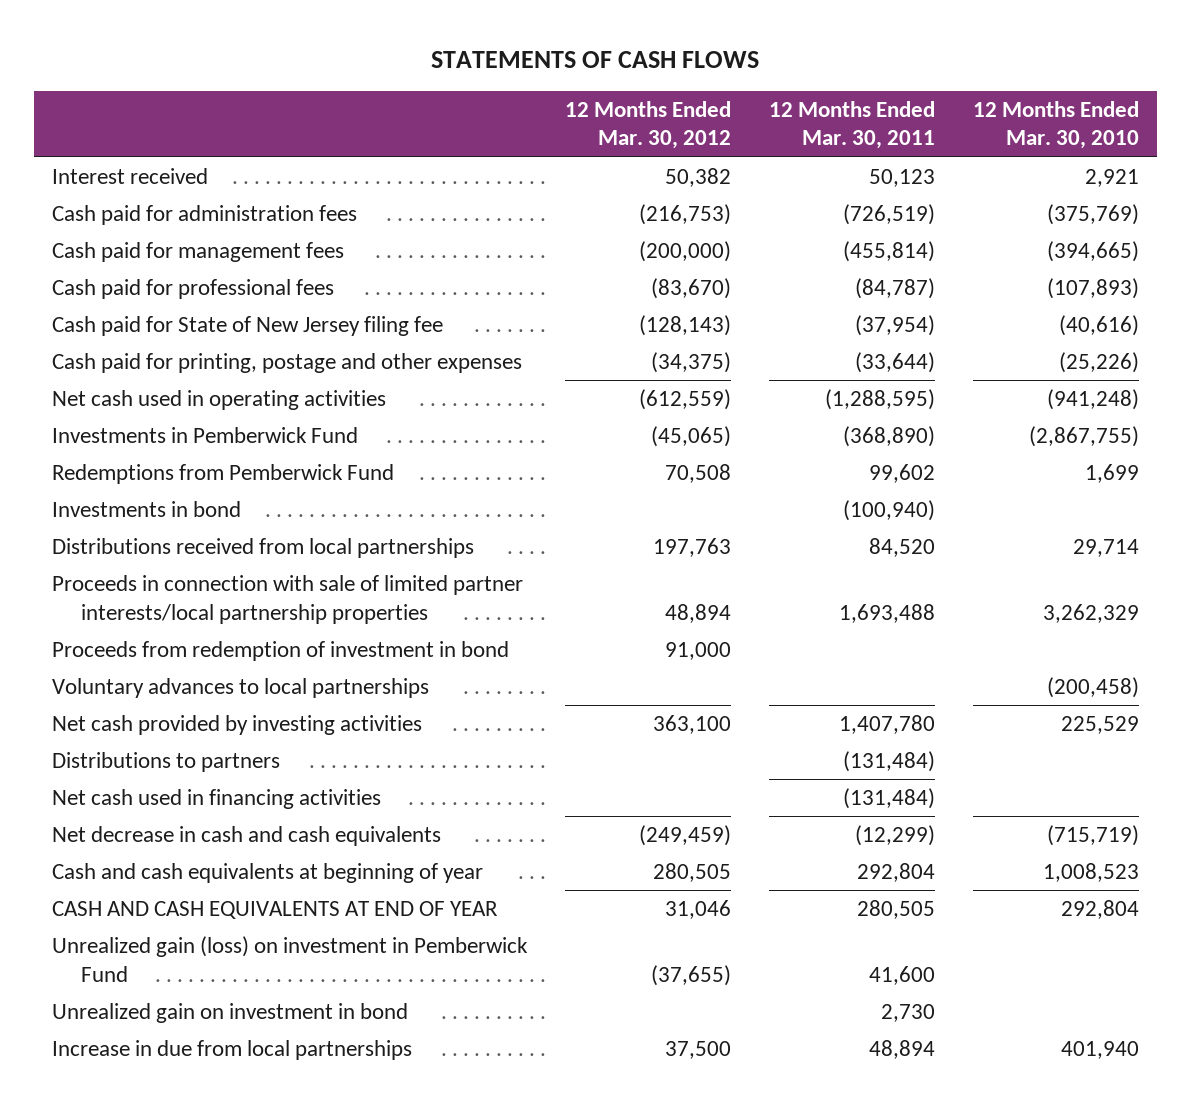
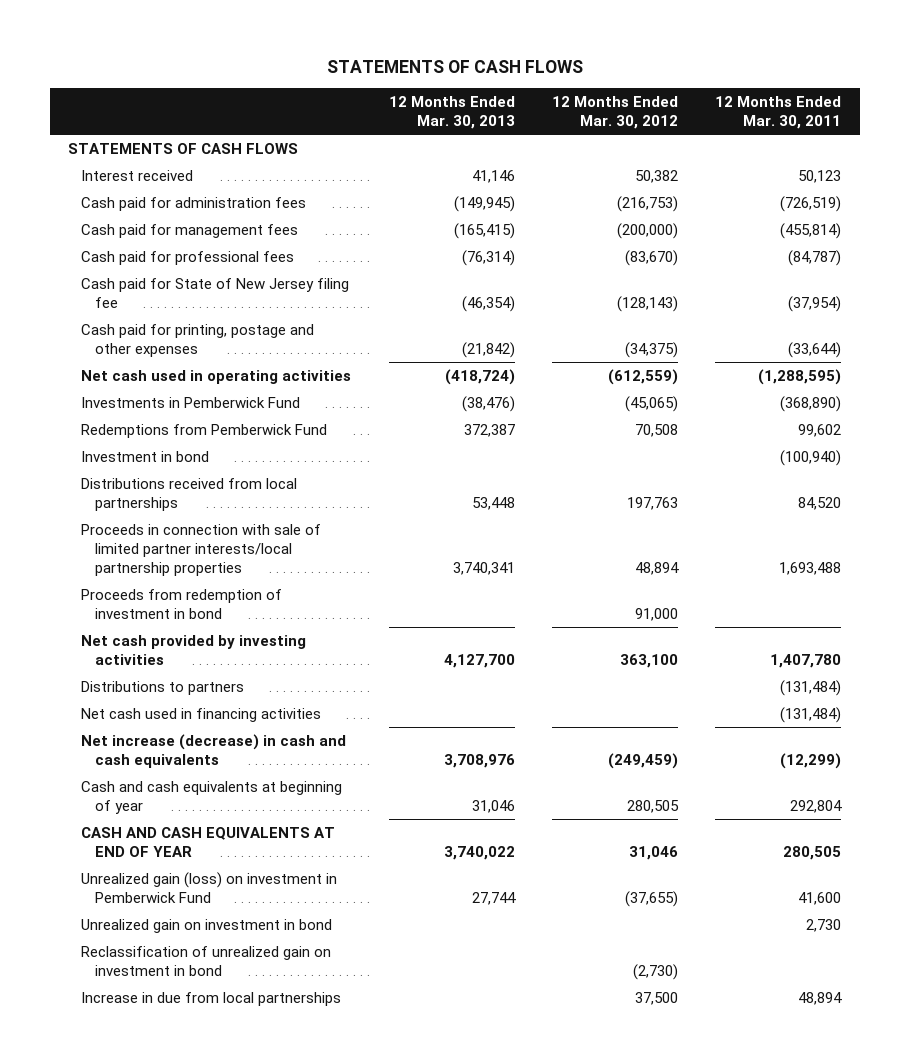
- | 12 Months Ended Mar. 30, 2012 | 12 Months Ended Mar. 30, 2011 | 12 Months Ended Mar. 30, 2010
+ | 12 Months Ended Mar. 30, 2013 | 12 Months Ended Mar. 30, 2012 | 12 Months Ended Mar. 30, 2011
+ STATEMENTS OF CASH FLOWS
- Investments in bond | | (100,940) |
+ Investment in bond | | | (100,940)
- Voluntary advances to local partnerships | | | (200,458)
- Net decrease in cash and cash equivalents | (249,459) | (12,299) | (715,719)
+ Net increase (decrease) in cash and cash equivalents | 3,708,976 | (249,459) | (12,299)
+ Reclassification of unrealized gain on investment in bond | | (2,730) |

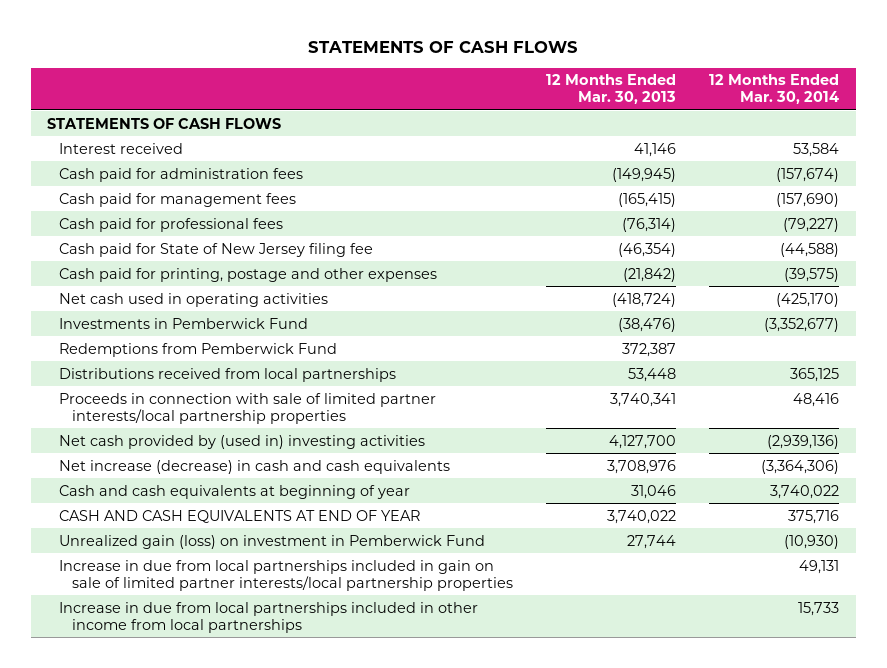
- | 12 Months Ended Mar. 30, 2013 | 12 Months Ended Mar. 30, 2012 | 12 Months Ended Mar. 30, 2011
+ | 12 Months Ended Mar. 30, 2013 | 12 Months Ended Mar. 30, 2014
- Investment in bond | | | (100,940)
- Proceeds from redemption of investment in bond | | 91,000 |
- Net cash provided by investing activities | 4,127,700 | 363,100 | 1,407,780
- Distributions to partners | | | (131,484)
- Net cash used in financing activities | | | (131,484)
+ Net cash provided by (used in) investing activities | 4,127,700 | (2,939,136)
- Unrealized gain on investment in bond | | | 2,730
- Reclassification of unrealized gain on investment in bond | | (2,730) |
- Increase in due from local partnerships | | 37,500 | 48,894
+ Increase in due from local partnerships included in gain on sale of limited partner interests/local partnership properties | | 49,131
+ Increase in due from local partnerships included in other income from local partnerships | | 15,733

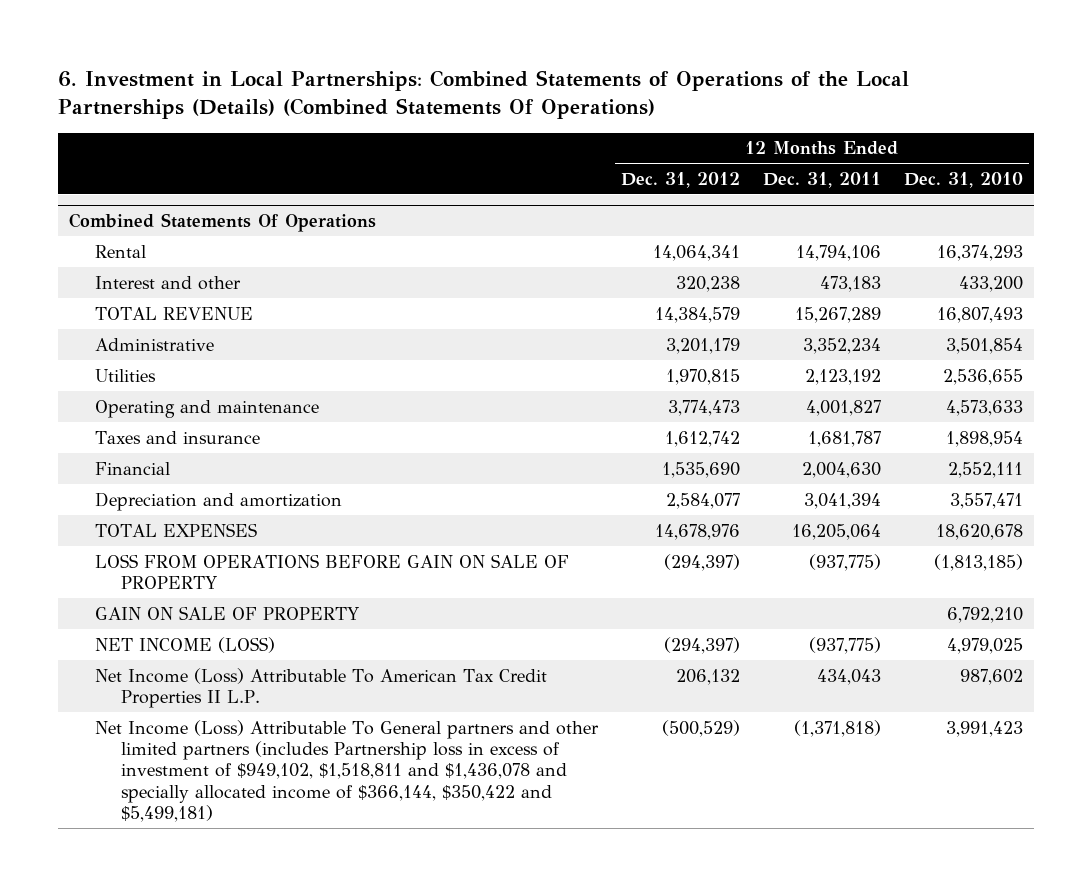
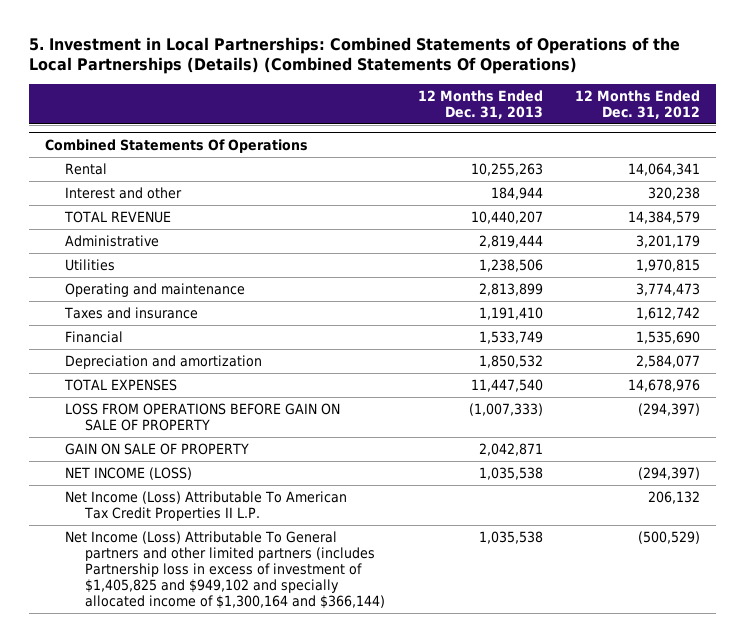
- 6. Investment in Local Partnerships: Combined Statements of Operations of the Local Partnerships (Details) (Combined Statements Of Operations)
+ 5. Investment in Local Partnerships: Combined Statements of Operations of the Local Partnerships (Details) (Combined Statements Of Operations)
- | 12 Months Ended Dec. 31, 2012 | 12 Months Ended Dec. 31, 2011 | 12 Months Ended Dec. 31, 2010
+ | 12 Months Ended Dec. 31, 2013 | 12 Months Ended Dec. 31, 2012
@ Combined Statements Of Operations
- Net Income (Loss) Attributable To General partners and other limited partners (includes Partnership loss in excess of investment of $949,102, $1,518,811 and $1,436,078 and specially allocated income of $366,144, $350,422 and $5,499,181) | (500,529) | (1,371,818) | 3,991,423
+ Net Income (Loss) Attributable To General partners and other limited partners (includes Partnership loss in excess of investment of $1,405,825 and $949,102 and specially allocated income of $1,300,164 and $366,144) | 1,035,538 | (500,529)

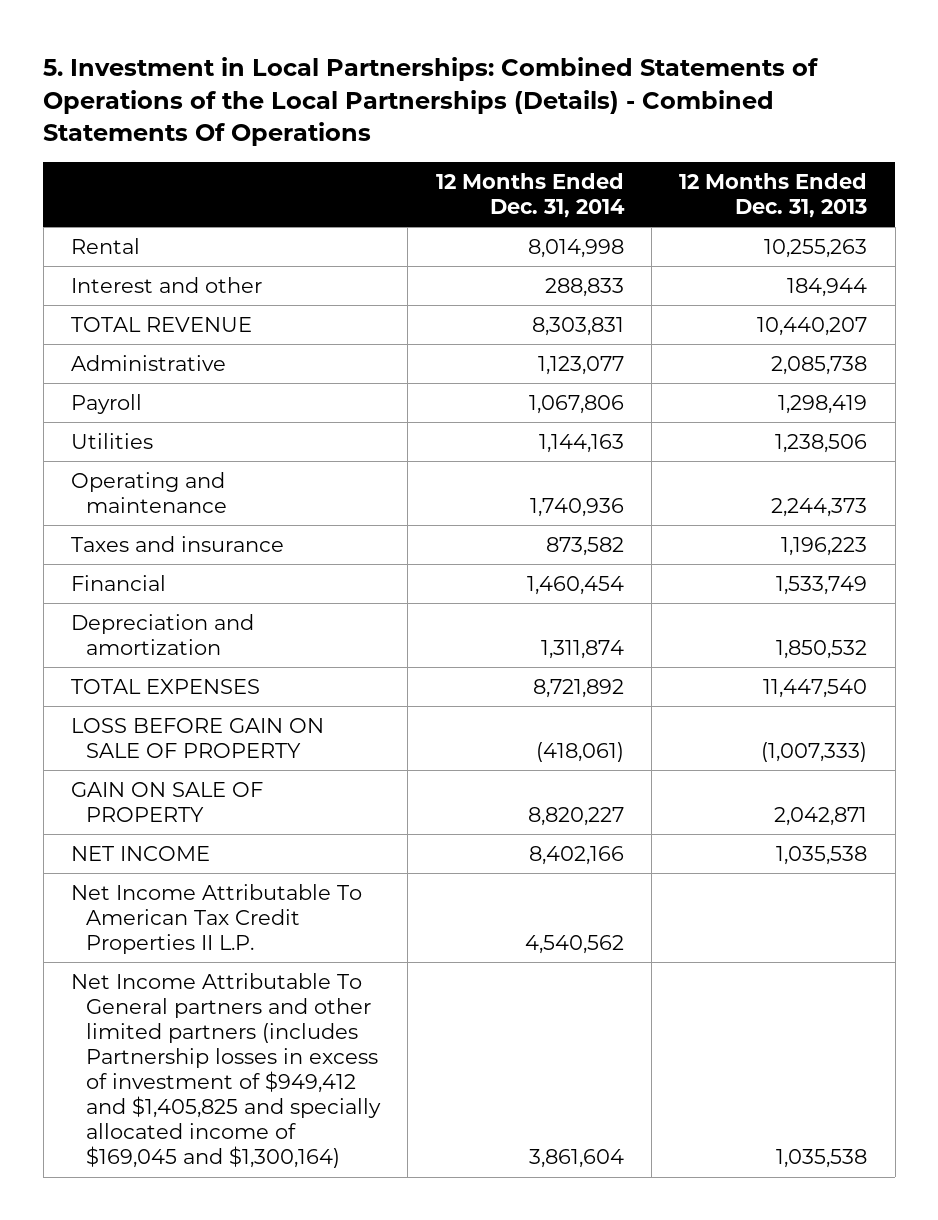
- 5. Investment in Local Partnerships: Combined Statements of Operations of the Local Partnerships (Details) (Combined Statements Of Operations)
+ 5. Investment in Local Partnerships: Combined Statements of Operations of the Local Partnerships (Details) - Combined Statements Of Operations
- | 12 Months Ended Dec. 31, 2013 | 12 Months Ended Dec. 31, 2012
+ | 12 Months Ended Dec. 31, 2014 | 12 Months Ended Dec. 31, 2013
- Combined Statements Of Operations
- Administrative | 2,819,444 | 3,201,179
+ Administrative | 1,123,077 | 2,085,738
+ Payroll | 1,067,806 | 1,298,419
- Operating and maintenance | 2,813,899 | 3,774,473
- Taxes and insurance | 1,191,410 | 1,612,742
+ Operating and maintenance | 1,740,936 | 2,244,373
+ Taxes and insurance | 873,582 | 1,196,223
- LOSS FROM OPERATIONS BEFORE GAIN ON SALE OF PROPERTY | (1,007,333) | (294,397)
+ LOSS BEFORE GAIN ON SALE OF PROPERTY | (418,061) | (1,007,333)
- NET INCOME (LOSS) | 1,035,538 | (294,397)
- Net Income (Loss) Attributable To American Tax Credit Properties II L.P. | | 206,132
- Net Income (Loss) Attributable To General partners and other limited partners (includes Partnership loss in excess of investment of $1,405,825 and $949,102 and specially allocated income of $1,300,164 and $366,144) | 1,035,538 | (500,529)
+ NET INCOME | 8,402,166 | 1,035,538
+ Net Income Attributable To American Tax Credit Properties II L.P. | 4,540,562 |
+ Net Income Attributable To General partners and other limited partners (includes Partnership losses in excess of investment of $949,412 and $1,405,825 and specially allocated income of $169,045 and $1,300,164) | 3,861,604 | 1,035,538

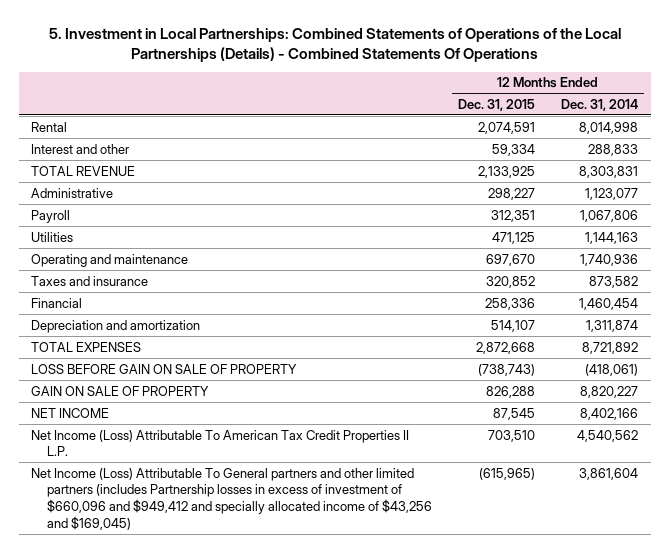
- | 12 Months Ended Dec. 31, 2014 | 12 Months Ended Dec. 31, 2013
+ | 12 Months Ended Dec. 31, 2015 | 12 Months Ended Dec. 31, 2014
- Net Income Attributable To American Tax Credit Properties II L.P. | 4,540,562 |
- Net Income Attributable To General partners and other limited partners (includes Partnership losses in excess of investment of $949,412 and $1,405,825 and specially allocated income of $169,045 and $1,300,164) | 3,861,604 | 1,035,538
+ Net Income (Loss) Attributable To American Tax Credit Properties II L.P. | 703,510 | 4,540,562
+ Net Income (Loss) Attributable To General partners and other limited partners (includes Partnership losses in excess of investment of $660,096 and $949,412 and specially allocated income of $43,256 and $169,045) | (615,965) | 3,861,604

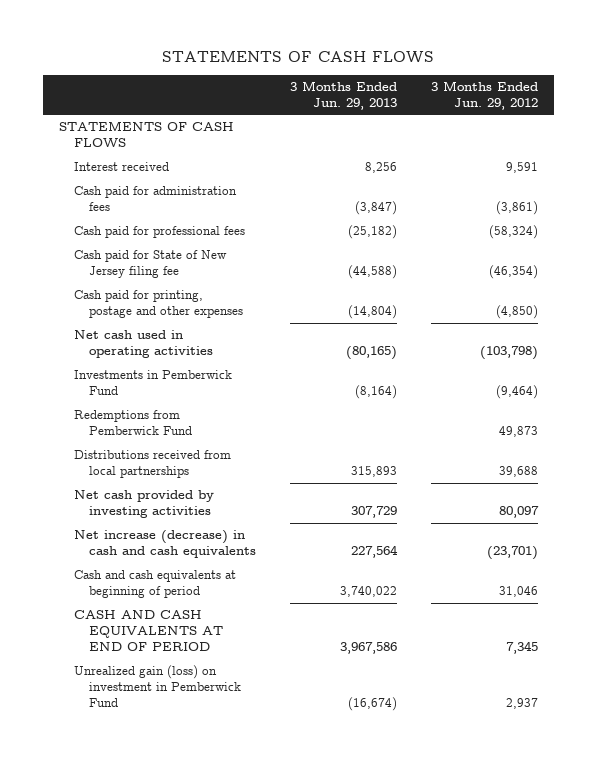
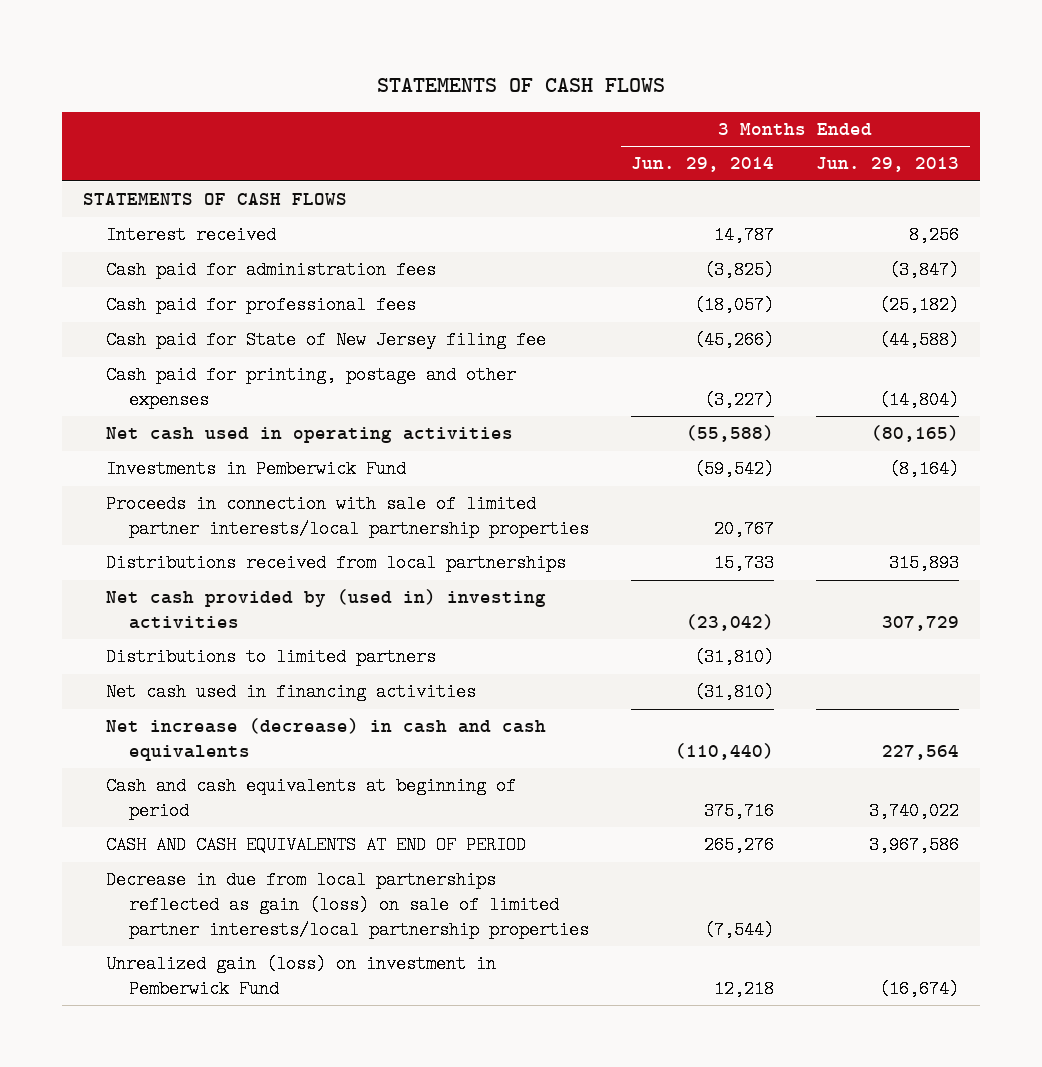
- | 3 Months Ended Jun. 29, 2013 | 3 Months Ended Jun. 29, 2012
+ | 3 Months Ended Jun. 29, 2014 | 3 Months Ended Jun. 29, 2013
- Redemptions from Pemberwick Fund | | 49,873
+ Proceeds in connection with sale of limited partner interests/local partnership properties | 20,767 |
- Net cash provided by investing activities | 307,729 | 80,097
+ Net cash provided by (used in) investing activities | (23,042) | 307,729
+ Distributions to limited partners | (31,810) |
+ Net cash used in financing activities | (31,810) |
+ Decrease in due from local partnerships reflected as gain (loss) on sale of limited partner interests/local partnership properties | (7,544) |

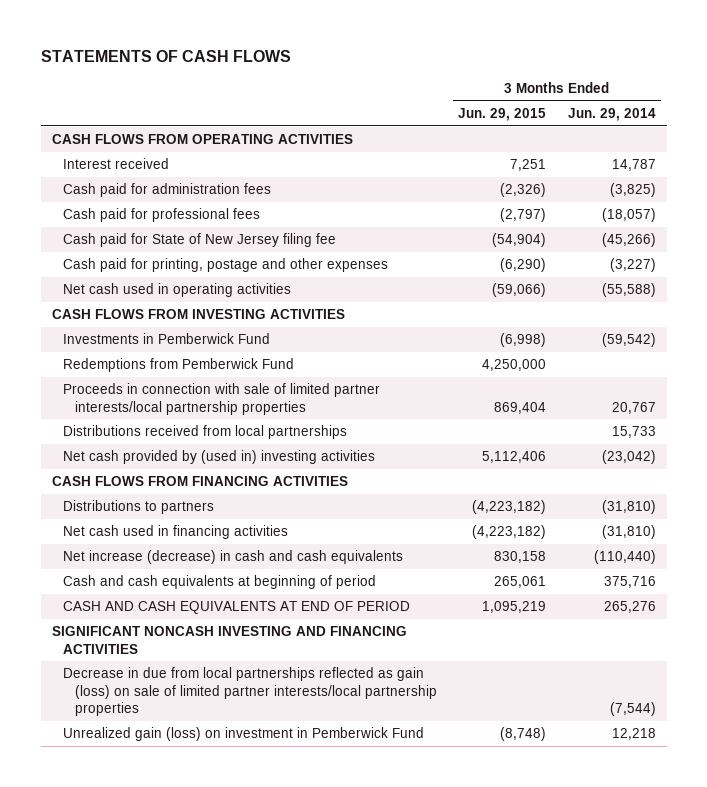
- | 3 Months Ended Jun. 29, 2014 | 3 Months Ended Jun. 29, 2013
+ | 3 Months Ended Jun. 29, 2015 | 3 Months Ended Jun. 29, 2014
- STATEMENTS OF CASH FLOWS
+ CASH FLOWS FROM OPERATING ACTIVITIES
+ CASH FLOWS FROM INVESTING ACTIVITIES
+ Redemptions from Pemberwick Fund | 4,250,000 |
- Distributions to limited partners | (31,810) |
+ CASH FLOWS FROM FINANCING ACTIVITIES
+ Distributions to partners | (4,223,182) | (31,810)
+ SIGNIFICANT NONCASH INVESTING AND FINANCING ACTIVITIES

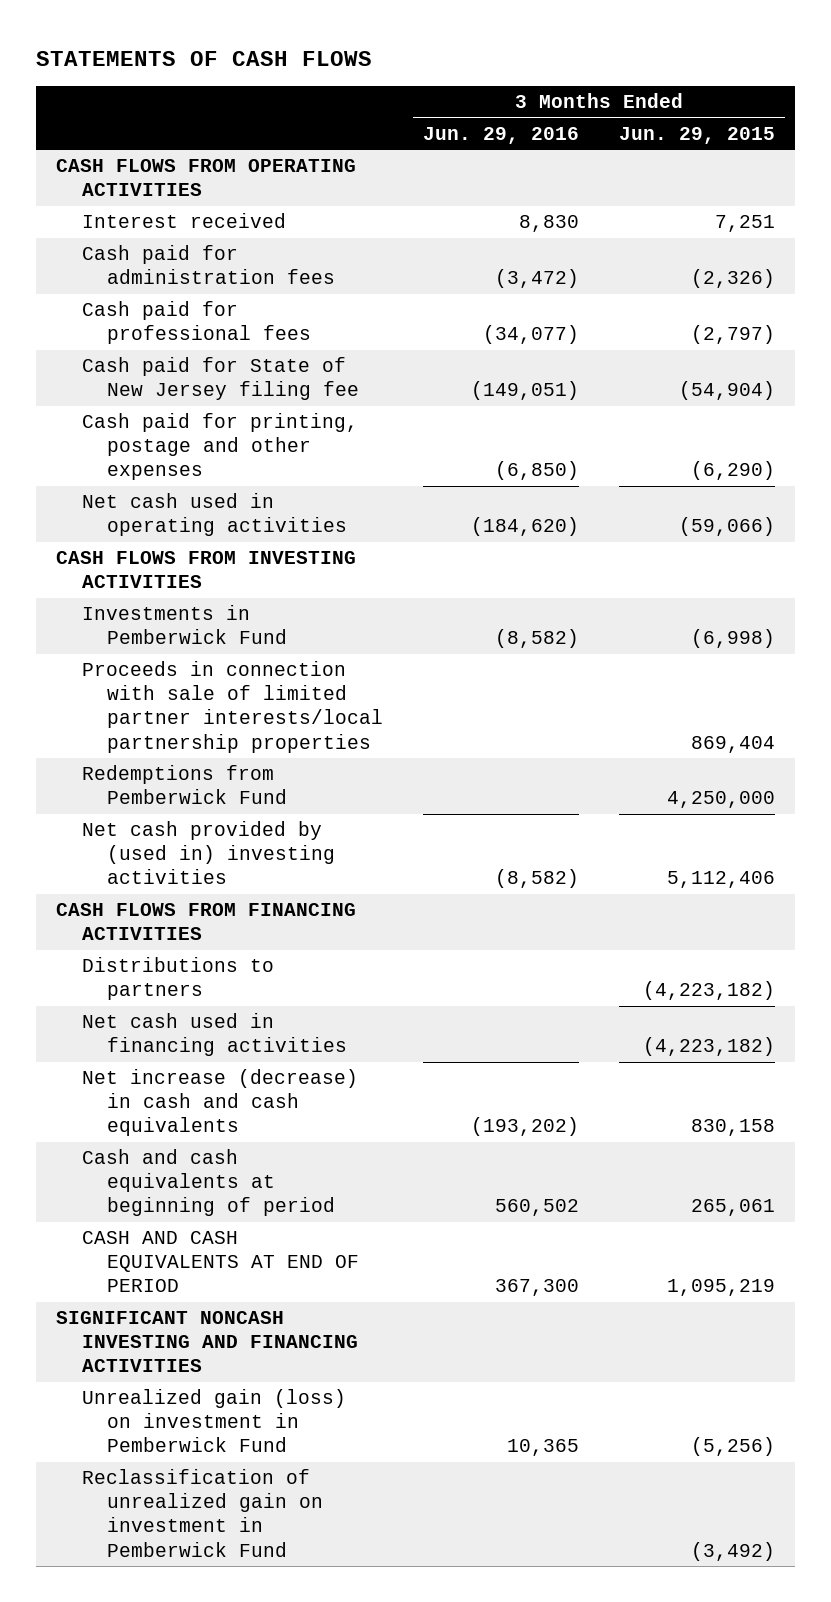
- | 3 Months Ended Jun. 29, 2015 | 3 Months Ended Jun. 29, 2014
+ | 3 Months Ended Jun. 29, 2016 | 3 Months Ended Jun. 29, 2015
- Distributions received from local partnerships | | 15,733
moved down: Redemptions from Pemberwick Fund | | 4,250,000
- Decrease in due from local partnerships reflected as gain (loss) on sale of limited partner interests/local partnership properties | | (7,544)
- Unrealized gain (loss) on investment in Pemberwick Fund | (8,748) | 12,218
+ Unrealized gain (loss) on investment in Pemberwick Fund | 10,365 | (5,256)
+ Reclassification of unrealized gain on investment in Pemberwick Fund | | (3,492)

